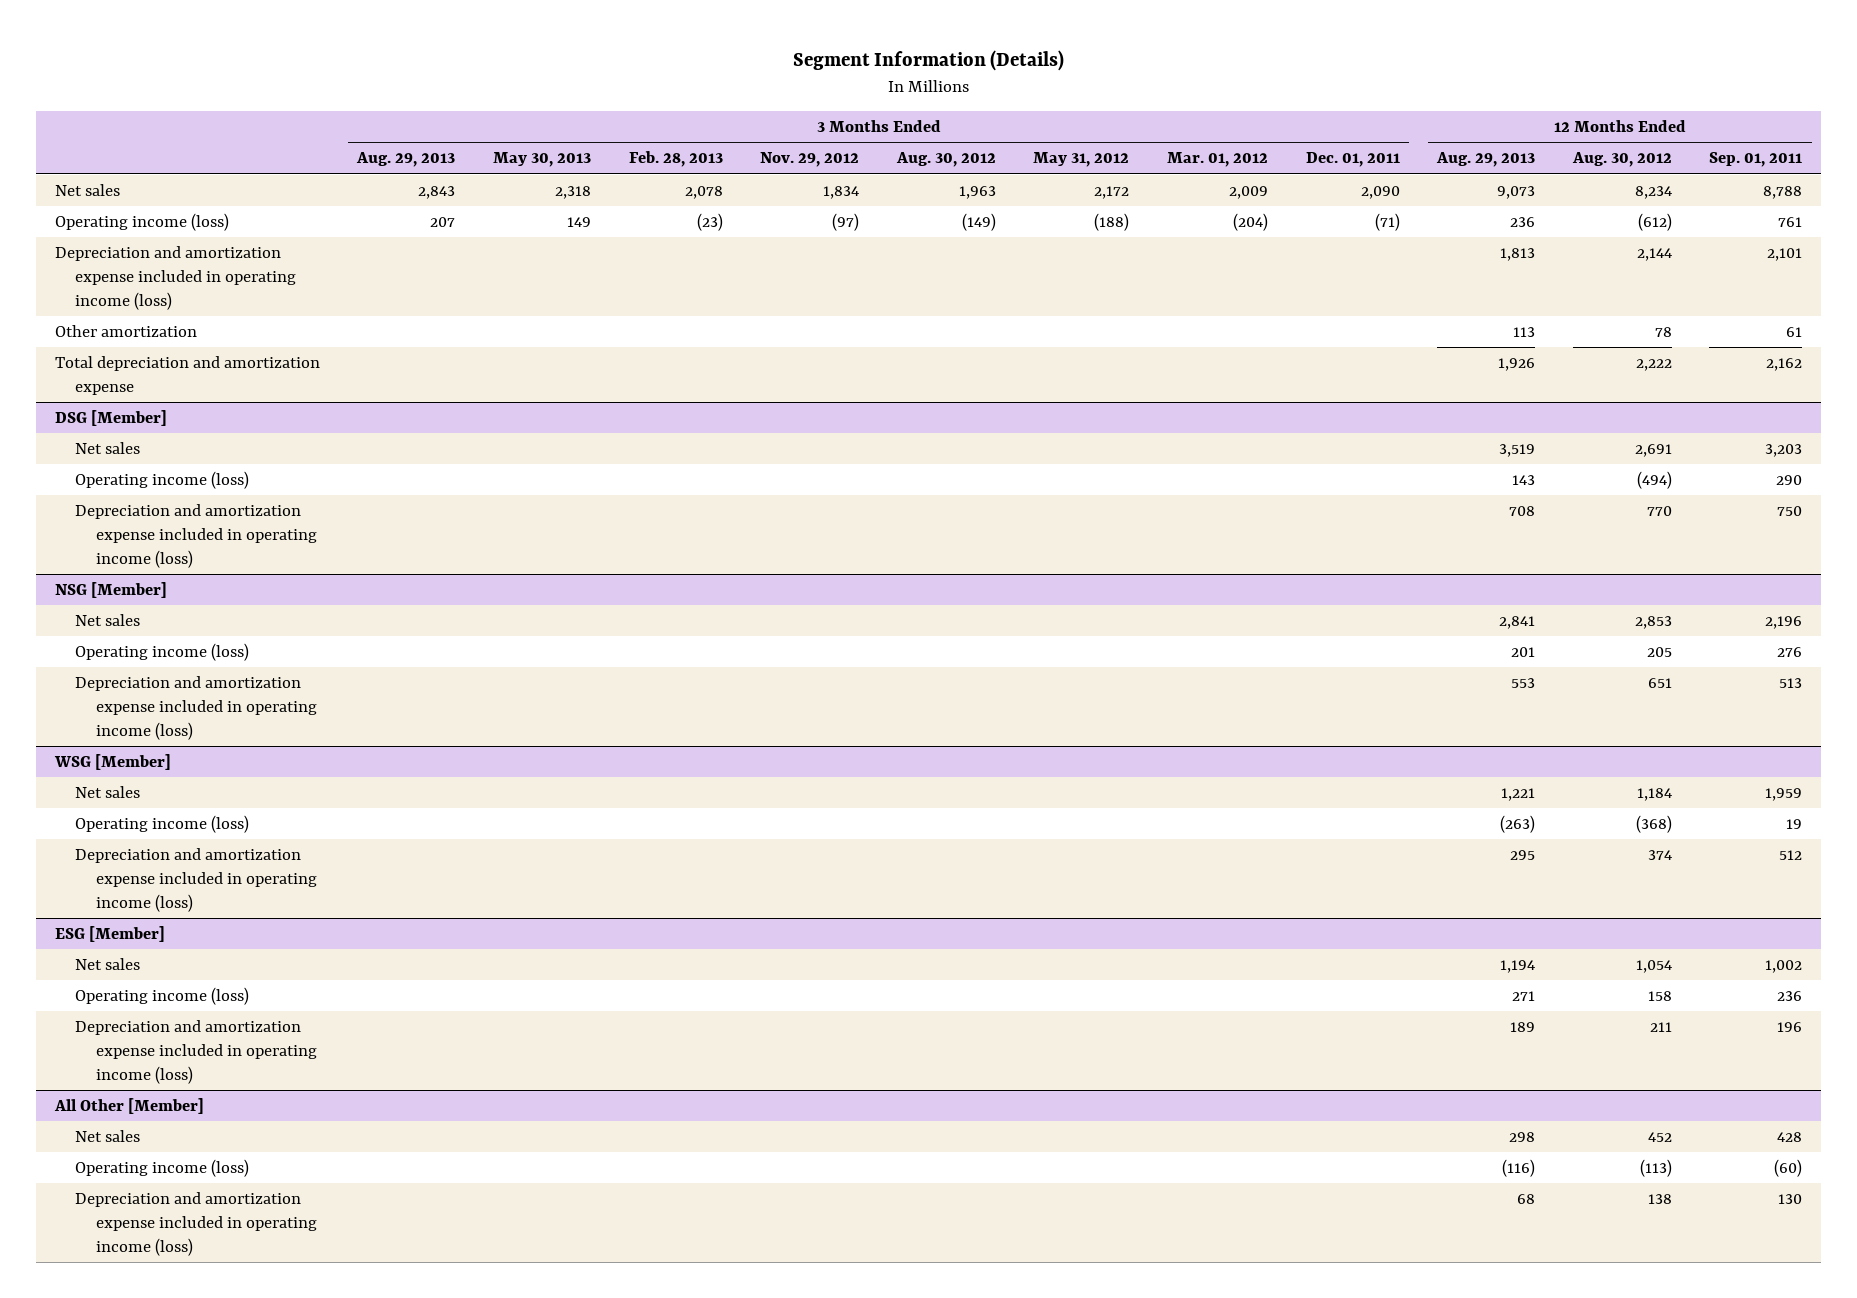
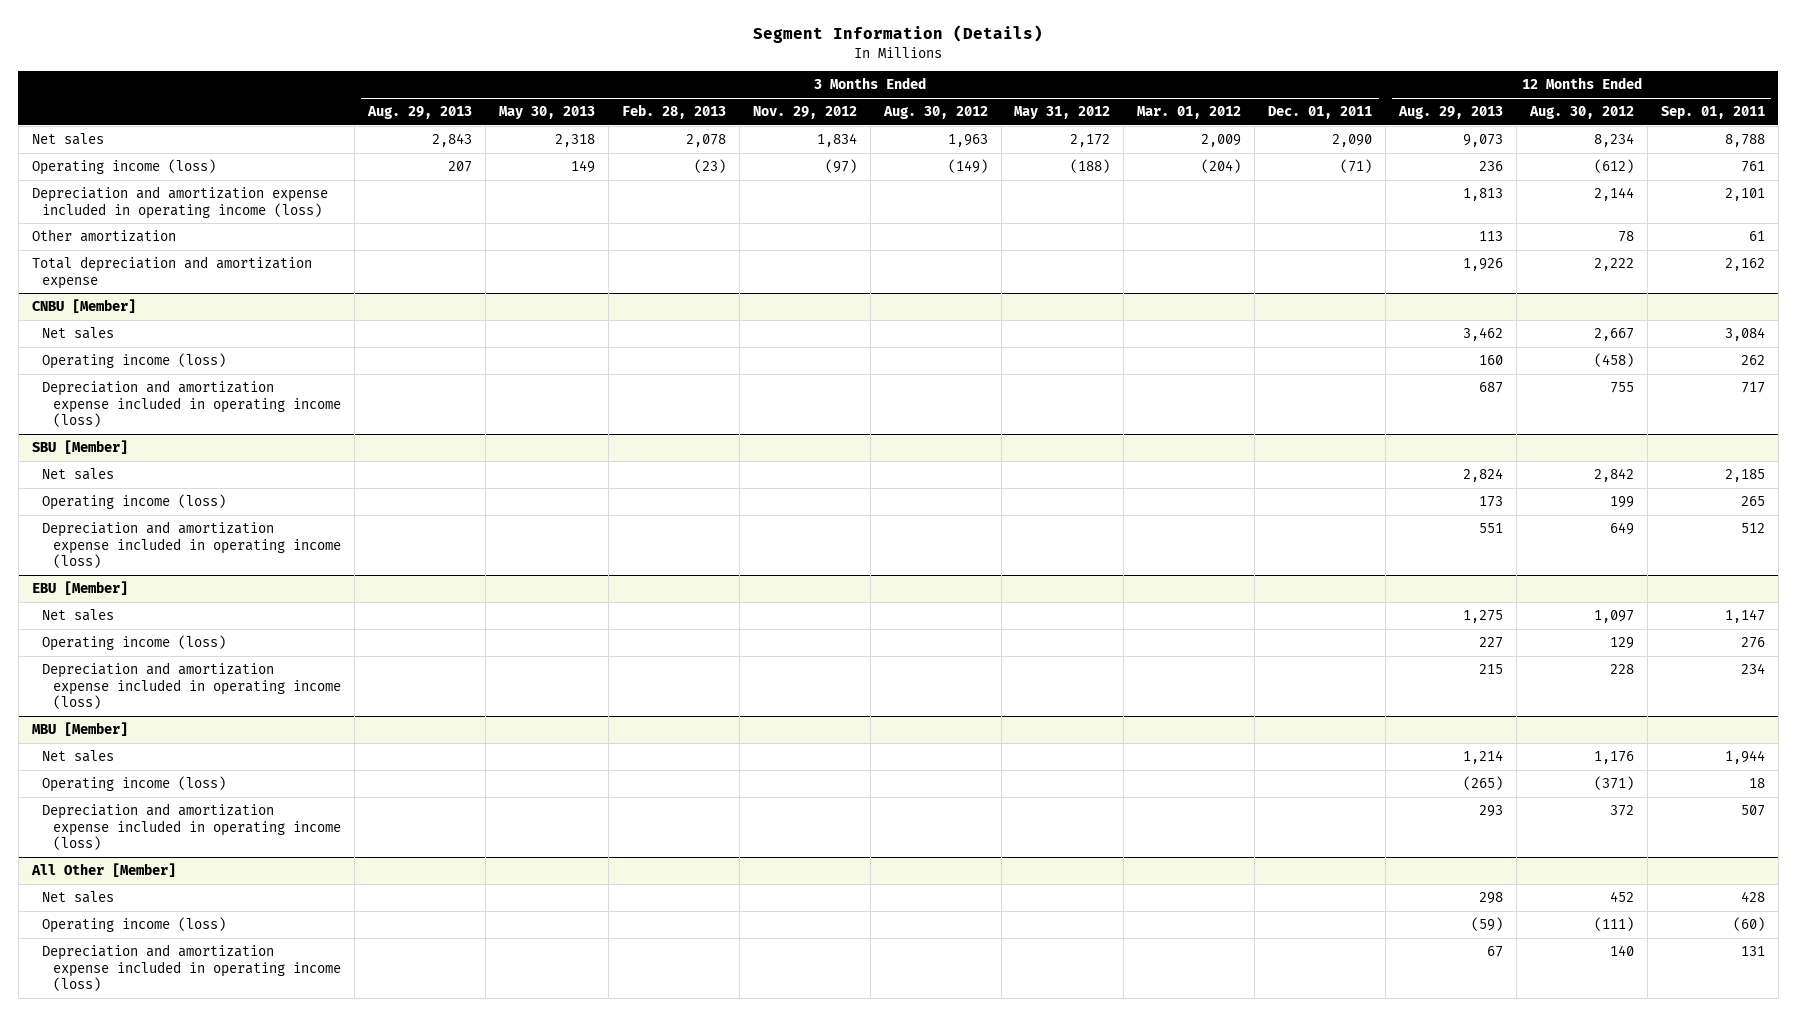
- DSG [Member]
- Net sales | | | | | | | | | 3,519 | 2,691 | 3,203
- Operating income (loss) | | | | | | | | | 143 | (494) | 290
- Depreciation and amortization expense included in operating income (loss) | | | | | | | | | 708 | 770 | 750
- NSG [Member]
- Net sales | | | | | | | | | 2,841 | 2,853 | 2,196
- Operating income (loss) | | | | | | | | | 201 | 205 | 276
- Depreciation and amortization expense included in operating income (loss) | | | | | | | | | 553 | 651 | 513
- WSG [Member]
- Net sales | | | | | | | | | 1,221 | 1,184 | 1,959
- Operating income (loss) | | | | | | | | | (263) | (368) | 19
- Depreciation and amortization expense included in operating income (loss) | | | | | | | | | 295 | 374 | 512
- ESG [Member]
- Net sales | | | | | | | | | 1,194 | 1,054 | 1,002
- Operating income (loss) | | | | | | | | | 271 | 158 | 236
- Depreciation and amortization expense included in operating income (loss) | | | | | | | | | 189 | 211 | 196
+ CNBU [Member]
+ Net sales | | | | | | | | | 3,462 | 2,667 | 3,084
+ Operating income (loss) | | | | | | | | | 160 | (458) | 262
+ Depreciation and amortization expense included in operating income (loss) | | | | | | | | | 687 | 755 | 717
+ SBU [Member]
+ Net sales | | | | | | | | | 2,824 | 2,842 | 2,185
+ Operating income (loss) | | | | | | | | | 173 | 199 | 265
+ Depreciation and amortization expense included in operating income (loss) | | | | | | | | | 551 | 649 | 512
+ EBU [Member]
+ Net sales | | | | | | | | | 1,275 | 1,097 | 1,147
+ Operating income (loss) | | | | | | | | | 227 | 129 | 276
+ Depreciation and amortization expense included in operating income (loss) | | | | | | | | | 215 | 228 | 234
+ MBU [Member]
+ Net sales | | | | | | | | | 1,214 | 1,176 | 1,944
+ Operating income (loss) | | | | | | | | | (265) | (371) | 18
+ Depreciation and amortization expense included in operating income (loss) | | | | | | | | | 293 | 372 | 507
@ All Other [Member]
- Operating income (loss) | | | | | | | | | (116) | (113) | (60)
- Depreciation and amortization expense included in operating income (loss) | | | | | | | | | 68 | 138 | 130
+ Operating income (loss) | | | | | | | | | (59) | (111) | (60)
+ Depreciation and amortization expense included in operating income (loss) | | | | | | | | | 67 | 140 | 131

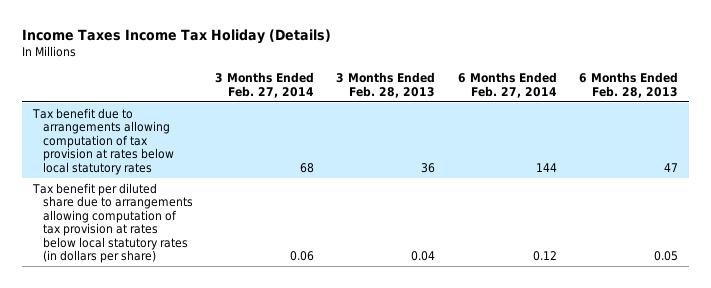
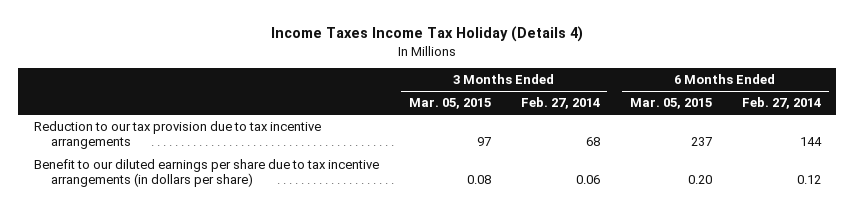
- Income Taxes Income Tax Holiday (Details)
+ Income Taxes Income Tax Holiday (Details 4)
- | 3 Months Ended Feb. 27, 2014 | 3 Months Ended Feb. 28, 2013 | 6 Months Ended Feb. 27, 2014 | 6 Months Ended Feb. 28, 2013
+ | 3 Months Ended Mar. 05, 2015 | 3 Months Ended Feb. 27, 2014 | 6 Months Ended Mar. 05, 2015 | 6 Months Ended Feb. 27, 2014
- Tax benefit due to arrangements allowing computation of tax provision at rates below local statutory rates | 68 | 36 | 144 | 47
- Tax benefit per diluted share due to arrangements allowing computation of tax provision at rates below local statutory rates (in dollars per share) | 0.06 | 0.04 | 0.12 | 0.05
+ Reduction to our tax provision due to tax incentive arrangements | 97 | 68 | 237 | 144
+ Benefit to our diluted earnings per share due to tax incentive arrangements (in dollars per share) | 0.08 | 0.06 | 0.20 | 0.12

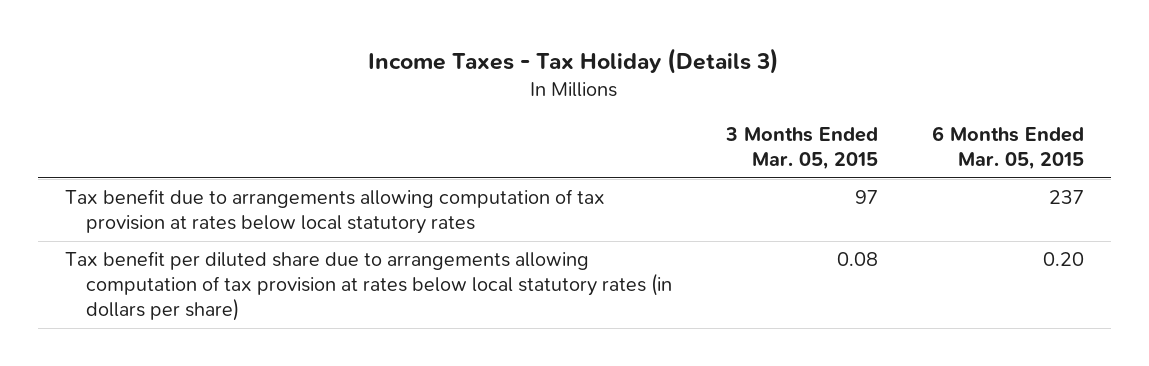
- Income Taxes Income Tax Holiday (Details 4)
+ Income Taxes - Tax Holiday (Details 3)
- | 3 Months Ended Mar. 05, 2015 | 3 Months Ended Feb. 27, 2014 | 6 Months Ended Mar. 05, 2015 | 6 Months Ended Feb. 27, 2014
+ | 3 Months Ended Mar. 05, 2015 | 6 Months Ended Mar. 05, 2015
- Reduction to our tax provision due to tax incentive arrangements | 97 | 68 | 237 | 144
- Benefit to our diluted earnings per share due to tax incentive arrangements (in dollars per share) | 0.08 | 0.06 | 0.20 | 0.12
+ Tax benefit due to arrangements allowing computation of tax provision at rates below local statutory rates | 97 | 237
+ Tax benefit per diluted share due to arrangements allowing computation of tax provision at rates below local statutory rates (in dollars per share) | 0.08 | 0.20

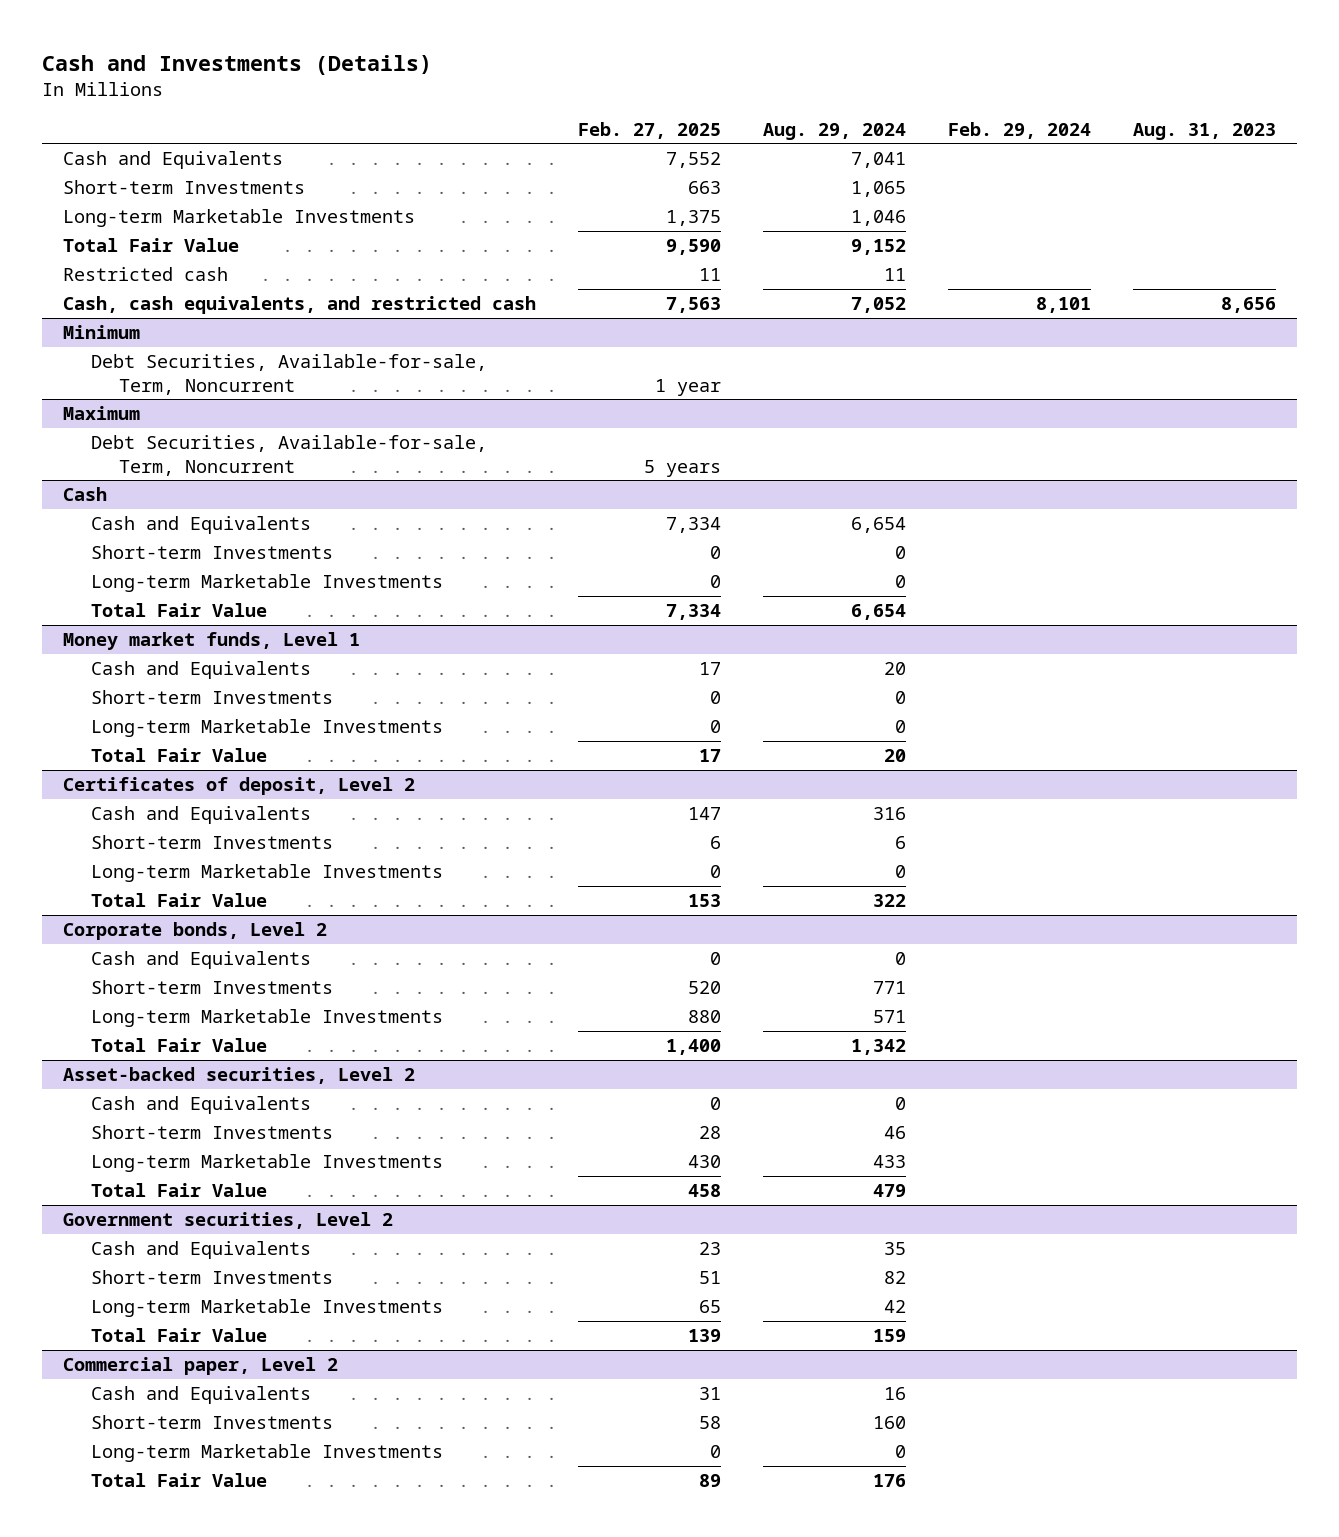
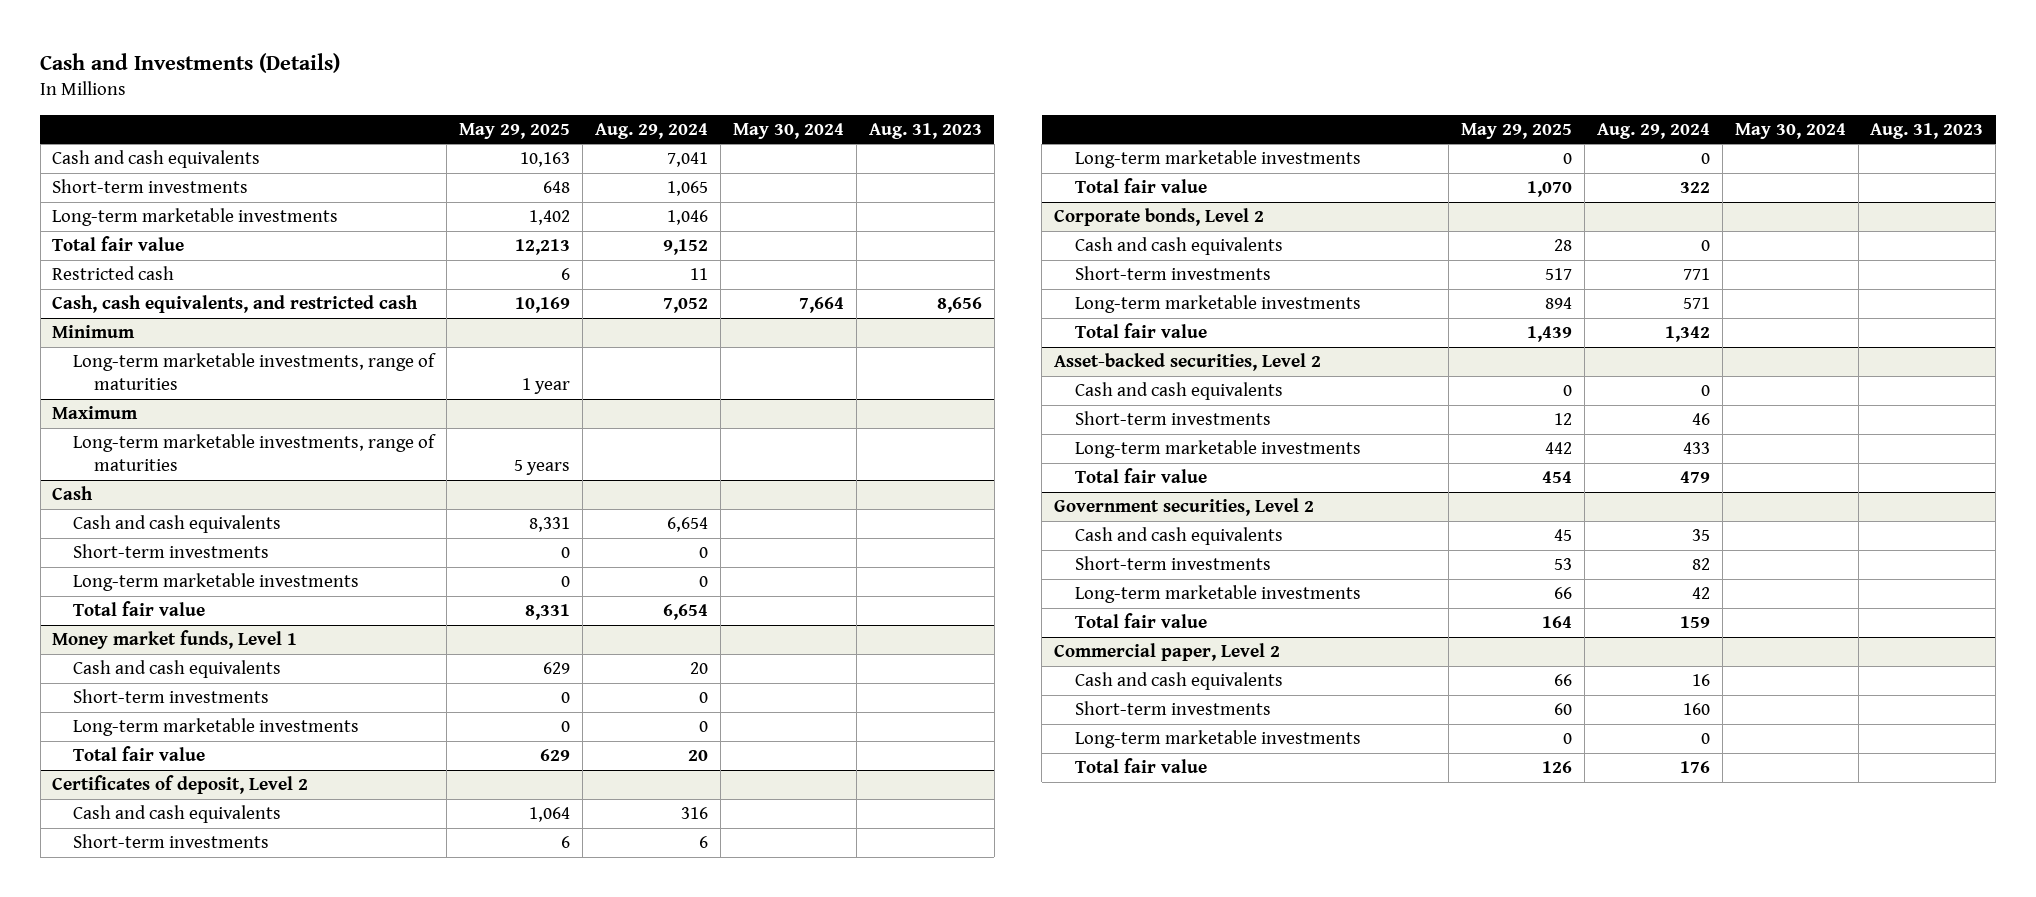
- | Feb. 27, 2025 | Aug. 29, 2024 | Feb. 29, 2024 | Aug. 31, 2023
+ | May 29, 2025 | Aug. 29, 2024 | May 30, 2024 | Aug. 31, 2023
- Cash and Equivalents | 7,552 | 7,041 | |
- Short-term Investments | 663 | 1,065 | |
- Long-term Marketable Investments | 1,375 | 1,046 | |
- Total Fair Value | 9,590 | 9,152 | |
+ Cash and cash equivalents | 10,163 | 7,041 | |
+ Short-term investments | 648 | 1,065 | |
+ Long-term marketable investments | 1,402 | 1,046 | |
+ Total fair value | 12,213 | 9,152 | |
@ Minimum
- Debt Securities, Available-for-sale, Term, Noncurrent | 1 year | | |
+ Long-term marketable investments, range of maturities | 1 year | | |
@ Maximum
- Debt Securities, Available-for-sale, Term, Noncurrent | 5 years | | |
+ Long-term marketable investments, range of maturities | 5 years | | |
@ Cash
- Cash and Equivalents | 7,334 | 6,654 | |
- Short-term Investments | 0 | 0 | |
- Long-term Marketable Investments | 0 | 0 | |
- Total Fair Value | 7,334 | 6,654 | |
+ Cash and cash equivalents | 8,331 | 6,654 | |
+ Short-term investments | 0 | 0 | |
+ Long-term marketable investments | 0 | 0 | |
+ Total fair value | 8,331 | 6,654 | |
@ Money market funds, Level 1
- Cash and Equivalents | 17 | 20 | |
- Short-term Investments | 0 | 0 | |
- Long-term Marketable Investments | 0 | 0 | |
- Total Fair Value | 17 | 20 | |
+ Cash and cash equivalents | 629 | 20 | |
+ Short-term investments | 0 | 0 | |
+ Long-term marketable investments | 0 | 0 | |
+ Total fair value | 629 | 20 | |
@ Certificates of deposit, Level 2
- Cash and Equivalents | 147 | 316 | |
- Short-term Investments | 6 | 6 | |
- Long-term Marketable Investments | 0 | 0 | |
- Total Fair Value | 153 | 322 | |
+ Cash and cash equivalents | 1,064 | 316 | |
+ Short-term investments | 6 | 6 | |
+ Long-term marketable investments | 0 | 0 | |
+ Total fair value | 1,070 | 322 | |
@ Corporate bonds, Level 2
- Cash and Equivalents | 0 | 0 | |
- Short-term Investments | 520 | 771 | |
- Long-term Marketable Investments | 880 | 571 | |
- Total Fair Value | 1,400 | 1,342 | |
+ Cash and cash equivalents | 28 | 0 | |
+ Short-term investments | 517 | 771 | |
+ Long-term marketable investments | 894 | 571 | |
+ Total fair value | 1,439 | 1,342 | |
@ Asset-backed securities, Level 2
- Cash and Equivalents | 0 | 0 | |
- Short-term Investments | 28 | 46 | |
- Long-term Marketable Investments | 430 | 433 | |
- Total Fair Value | 458 | 479 | |
+ Cash and cash equivalents | 0 | 0 | |
+ Short-term investments | 12 | 46 | |
+ Long-term marketable investments | 442 | 433 | |
+ Total fair value | 454 | 479 | |
@ Government securities, Level 2
- Cash and Equivalents | 23 | 35 | |
- Short-term Investments | 51 | 82 | |
- Long-term Marketable Investments | 65 | 42 | |
- Total Fair Value | 139 | 159 | |
+ Cash and cash equivalents | 45 | 35 | |
+ Short-term investments | 53 | 82 | |
+ Long-term marketable investments | 66 | 42 | |
+ Total fair value | 164 | 159 | |
@ Commercial paper, Level 2
- Cash and Equivalents | 31 | 16 | |
- Short-term Investments | 58 | 160 | |
- Long-term Marketable Investments | 0 | 0 | |
- Total Fair Value | 89 | 176 | |
+ Cash and cash equivalents | 66 | 16 | |
+ Short-term investments | 60 | 160 | |
+ Long-term marketable investments | 0 | 0 | |
+ Total fair value | 126 | 176 | |

